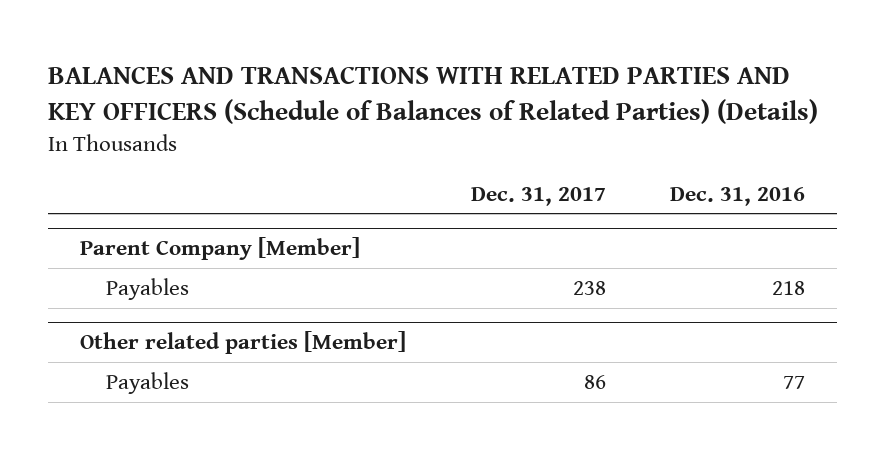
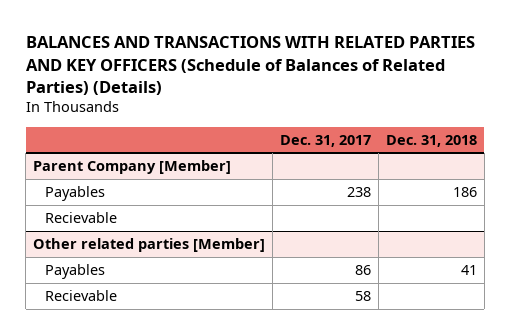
- | Dec. 31, 2017 | Dec. 31, 2016
+ | Dec. 31, 2017 | Dec. 31, 2018
@ Parent Company [Member]
+ Recievable
@ Other related parties [Member]
+ Recievable | 58 |

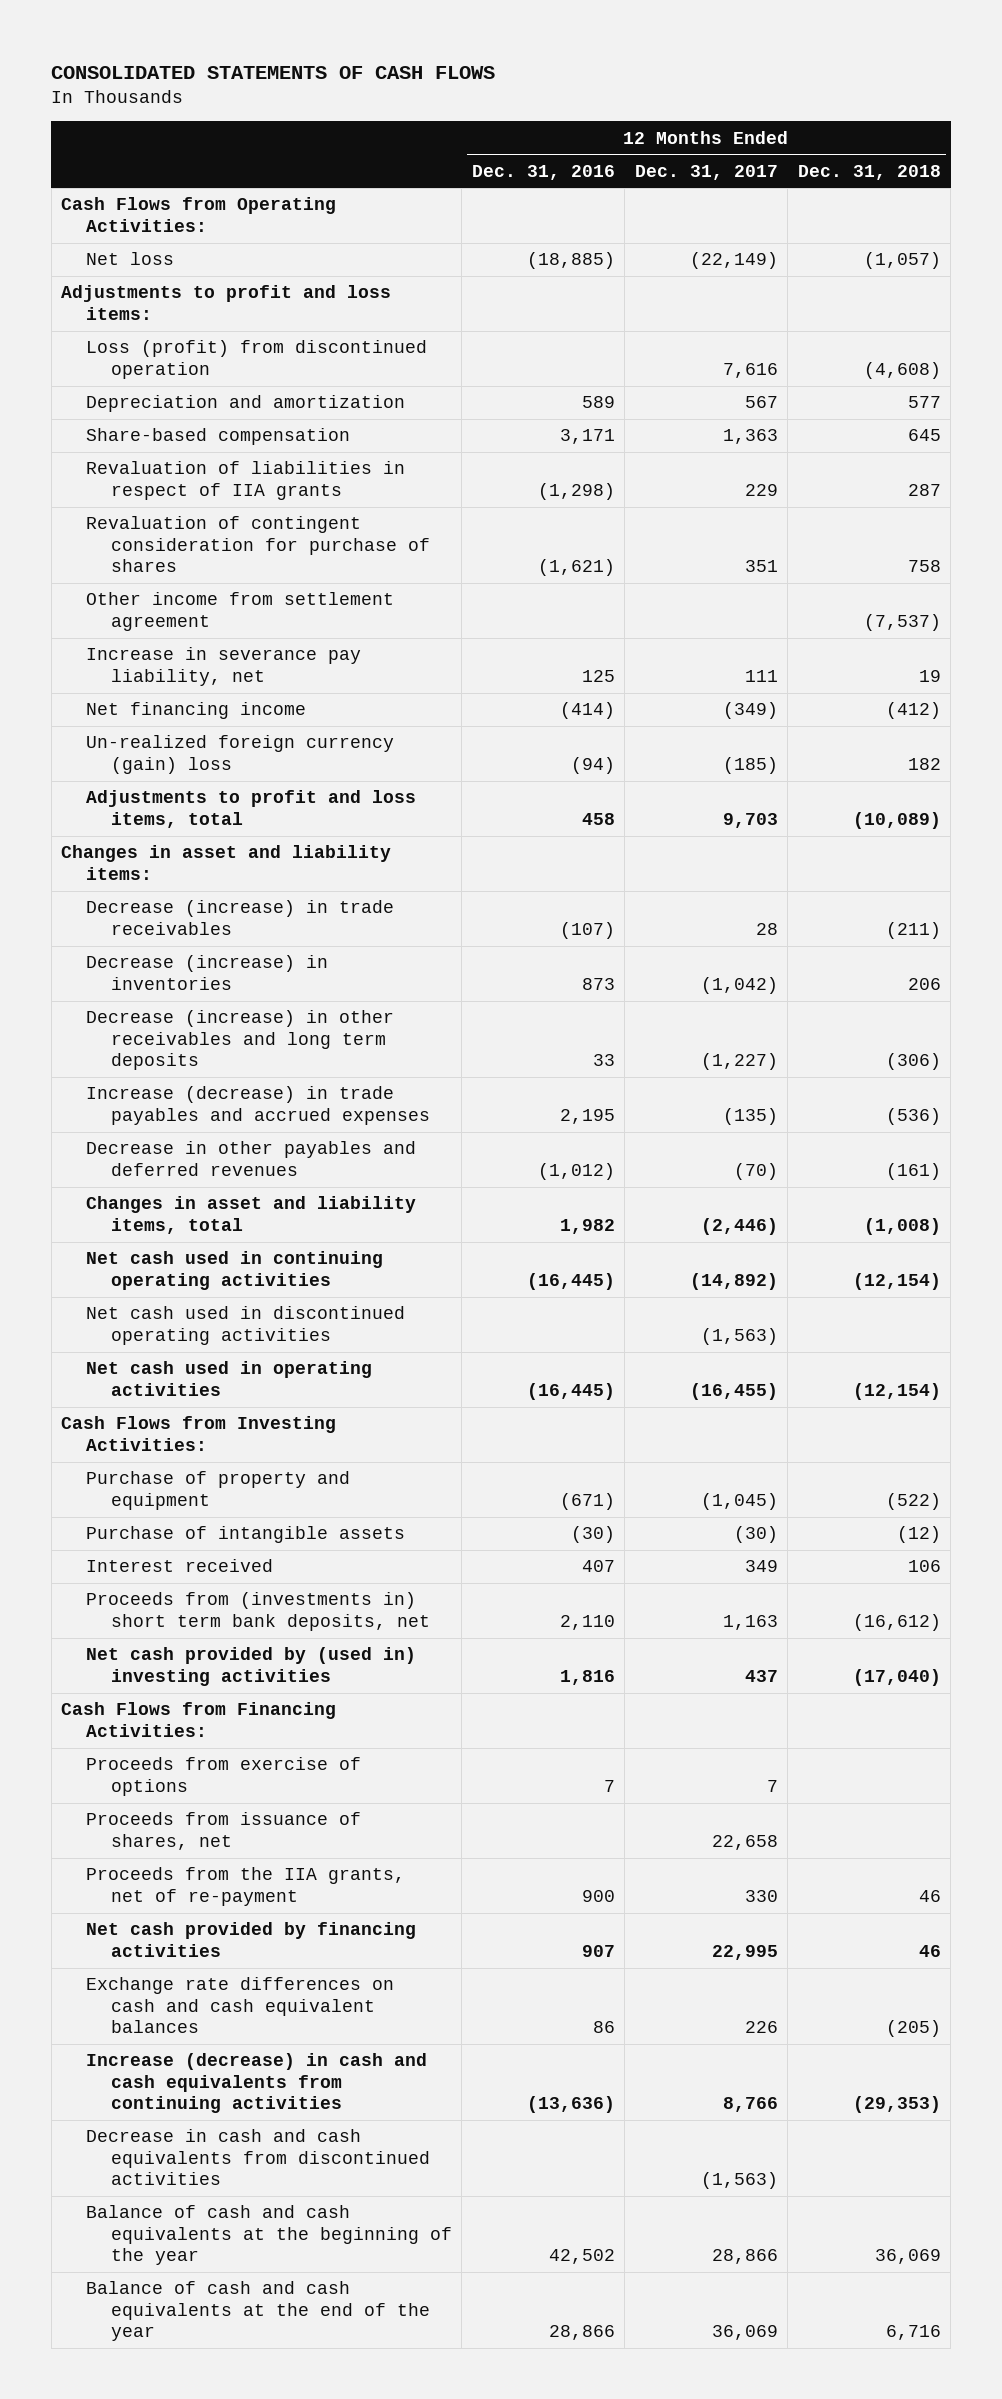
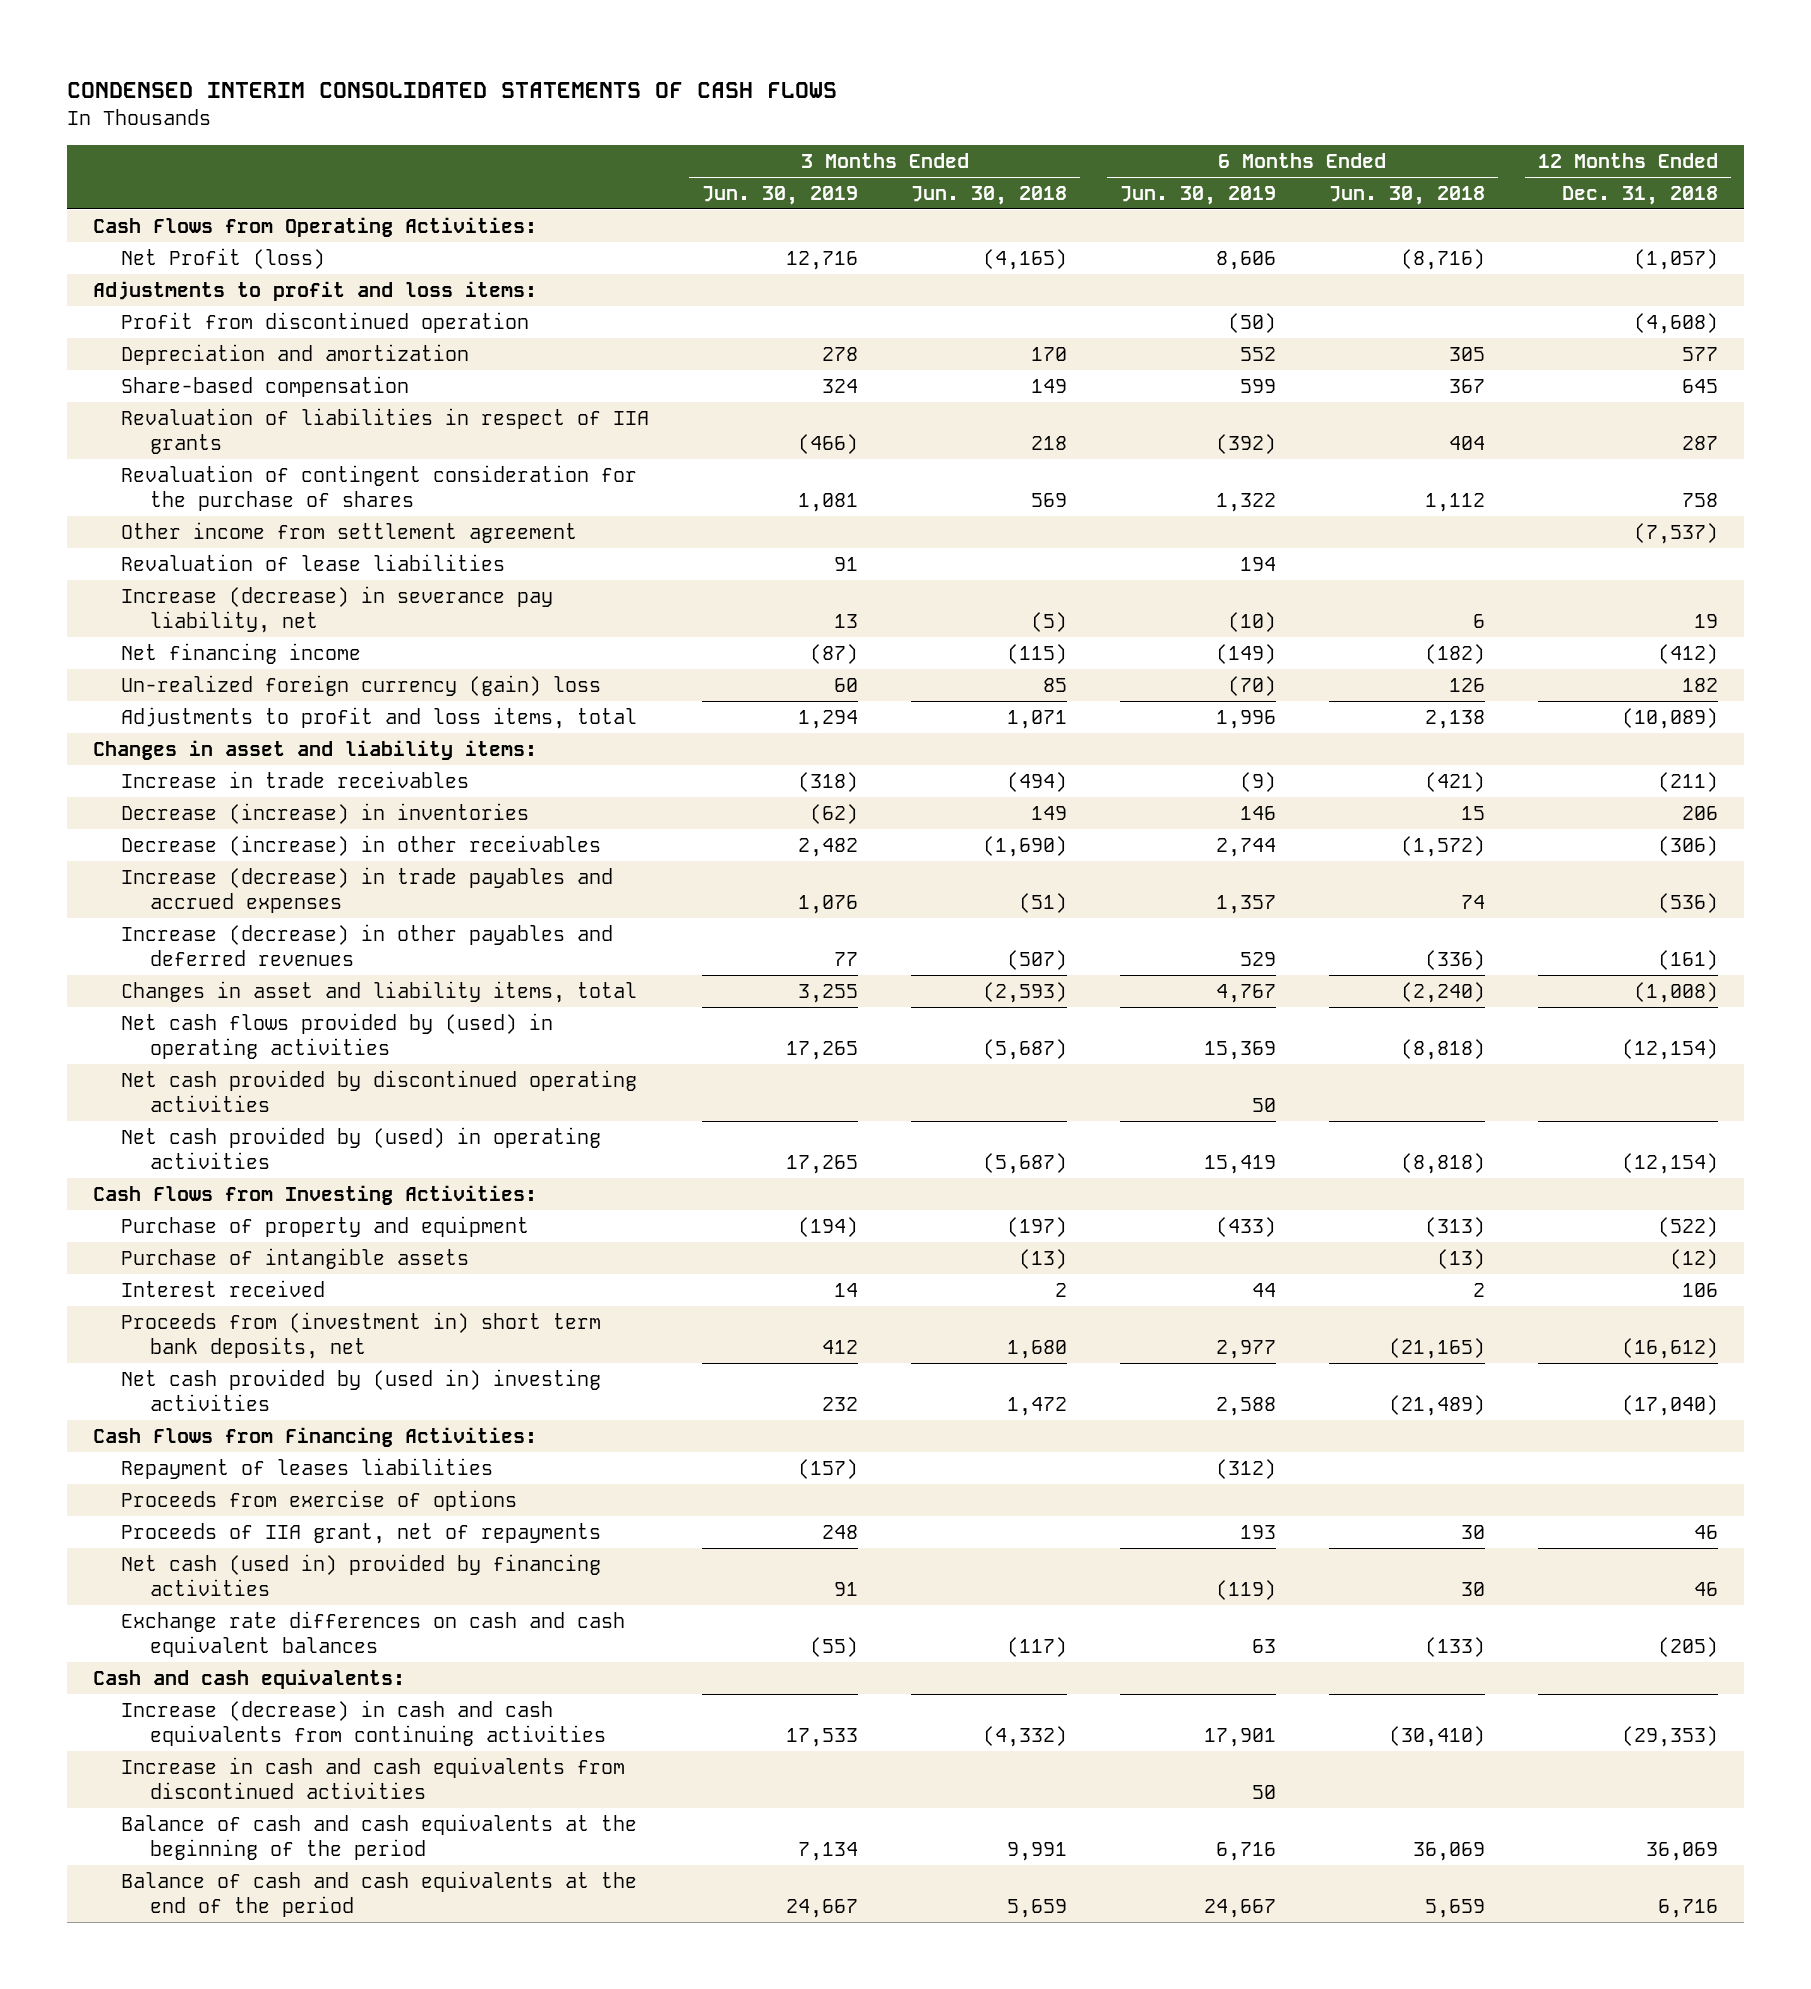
- CONSOLIDATED STATEMENTS OF CASH FLOWS
+ CONDENSED INTERIM CONSOLIDATED STATEMENTS OF CASH FLOWS
- | 12 Months Ended Dec. 31, 2016 | 12 Months Ended Dec. 31, 2017 | 12 Months Ended Dec. 31, 2018
+ | 3 Months Ended Jun. 30, 2019 | 3 Months Ended Jun. 30, 2018 | 6 Months Ended Jun. 30, 2019 | 6 Months Ended Jun. 30, 2018 | 12 Months Ended Dec. 31, 2018
- Net loss | (18,885) | (22,149) | (1,057)
+ Net Profit (loss) | 12,716 | (4,165) | 8,606 | (8,716) | (1,057)
- Loss (profit) from discontinued operation | | 7,616 | (4,608)
+ Profit from discontinued operation | | | (50) | | (4,608)
- Revaluation of contingent consideration for purchase of shares | (1,621) | 351 | 758
+ Revaluation of contingent consideration for the purchase of shares | 1,081 | 569 | 1,322 | 1,112 | 758
- Increase in severance pay liability, net | 125 | 111 | 19
+ Revaluation of lease liabilities | 91 | | 194 | |
+ Increase (decrease) in severance pay liability, net | 13 | (5) | (10) | 6 | 19
- Decrease (increase) in trade receivables | (107) | 28 | (211)
+ Increase in trade receivables | (318) | (494) | (9) | (421) | (211)
- Decrease (increase) in other receivables and long term deposits | 33 | (1,227) | (306)
+ Decrease (increase) in other receivables | 2,482 | (1,690) | 2,744 | (1,572) | (306)
- Decrease in other payables and deferred revenues | (1,012) | (70) | (161)
+ Increase (decrease) in other payables and deferred revenues | 77 | (507) | 529 | (336) | (161)
- Net cash used in continuing operating activities | (16,445) | (14,892) | (12,154)
- Net cash used in discontinued operating activities | | (1,563) |
- Net cash used in operating activities | (16,445) | (16,455) | (12,154)
+ Net cash flows provided by (used) in operating activities | 17,265 | (5,687) | 15,369 | (8,818) | (12,154)
+ Net cash provided by discontinued operating activities | | | 50 | |
+ Net cash provided by (used) in operating activities | 17,265 | (5,687) | 15,419 | (8,818) | (12,154)
- Proceeds from (investments in) short term bank deposits, net | 2,110 | 1,163 | (16,612)
+ Proceeds from (investment in) short term bank deposits, net | 412 | 1,680 | 2,977 | (21,165) | (16,612)
+ Repayment of leases liabilities | (157) | | (312) | |
- Proceeds from issuance of shares, net | | 22,658 |
- Proceeds from the IIA grants, net of re-payment | 900 | 330 | 46
- Net cash provided by financing activities | 907 | 22,995 | 46
+ Proceeds of IIA grant, net of repayments | 248 | | 193 | 30 | 46
+ Net cash (used in) provided by financing activities | 91 | | (119) | 30 | 46
+ Cash and cash equivalents:
- Decrease in cash and cash equivalents from discontinued activities | | (1,563) |
- Balance of cash and cash equivalents at the beginning of the year | 42,502 | 28,866 | 36,069
- Balance of cash and cash equivalents at the end of the year | 28,866 | 36,069 | 6,716
+ Increase in cash and cash equivalents from discontinued activities | | | 50 | |
+ Balance of cash and cash equivalents at the beginning of the period | 7,134 | 9,991 | 6,716 | 36,069 | 36,069
+ Balance of cash and cash equivalents at the end of the period | 24,667 | 5,659 | 24,667 | 5,659 | 6,716

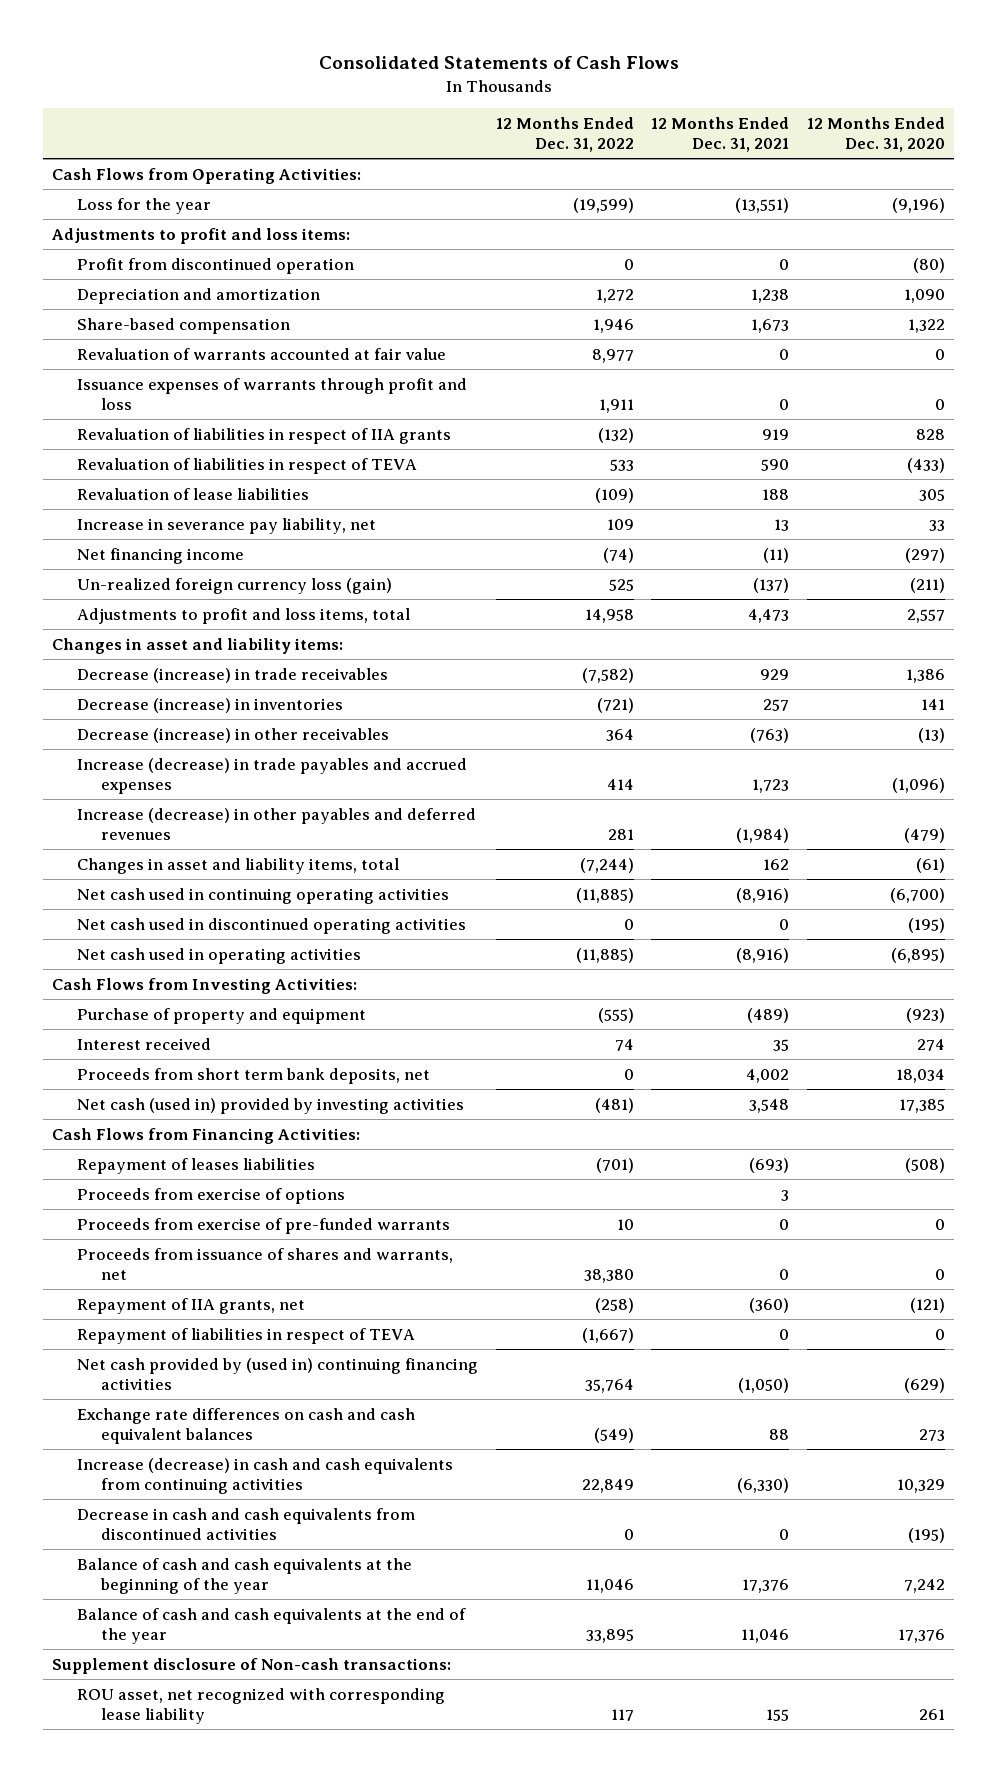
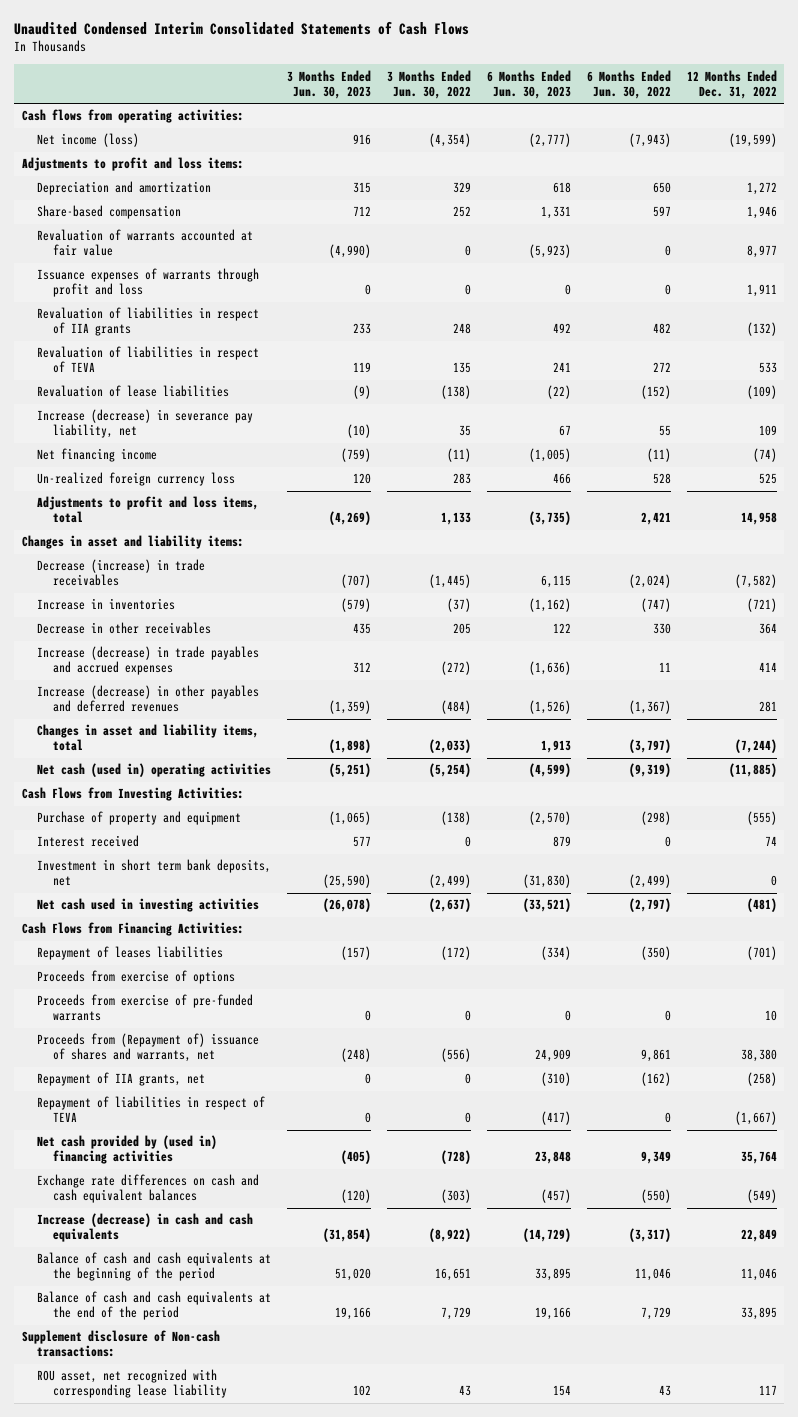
- Consolidated Statements of Cash Flows
+ Unaudited Condensed Interim Consolidated Statements of Cash Flows
- | 12 Months Ended Dec. 31, 2022 | 12 Months Ended Dec. 31, 2021 | 12 Months Ended Dec. 31, 2020
+ | 3 Months Ended Jun. 30, 2023 | 3 Months Ended Jun. 30, 2022 | 6 Months Ended Jun. 30, 2023 | 6 Months Ended Jun. 30, 2022 | 12 Months Ended Dec. 31, 2022
- Cash Flows from Operating Activities:
- Loss for the year | (19,599) | (13,551) | (9,196)
+ Cash flows from operating activities:
+ Net income (loss) | 916 | (4,354) | (2,777) | (7,943) | (19,599)
- Profit from discontinued operation | 0 | 0 | (80)
- Increase in severance pay liability, net | 109 | 13 | 33
+ Increase (decrease) in severance pay liability, net | (10) | 35 | 67 | 55 | 109
- Un-realized foreign currency loss (gain) | 525 | (137) | (211)
+ Un-realized foreign currency loss | 120 | 283 | 466 | 528 | 525
- Decrease (increase) in inventories | (721) | 257 | 141
- Decrease (increase) in other receivables | 364 | (763) | (13)
+ Increase in inventories | (579) | (37) | (1,162) | (747) | (721)
+ Decrease in other receivables | 435 | 205 | 122 | 330 | 364
- Net cash used in continuing operating activities | (11,885) | (8,916) | (6,700)
- Net cash used in discontinued operating activities | 0 | 0 | (195)
- Net cash used in operating activities | (11,885) | (8,916) | (6,895)
+ Net cash (used in) operating activities | (5,251) | (5,254) | (4,599) | (9,319) | (11,885)
- Proceeds from short term bank deposits, net | 0 | 4,002 | 18,034
- Net cash (used in) provided by investing activities | (481) | 3,548 | 17,385
+ Investment in short term bank deposits, net | (25,590) | (2,499) | (31,830) | (2,499) | 0
+ Net cash used in investing activities | (26,078) | (2,637) | (33,521) | (2,797) | (481)
- Proceeds from issuance of shares and warrants, net | 38,380 | 0 | 0
+ Proceeds from (Repayment of) issuance of shares and warrants, net | (248) | (556) | 24,909 | 9,861 | 38,380
- Net cash provided by (used in) continuing financing activities | 35,764 | (1,050) | (629)
+ Net cash provided by (used in) financing activities | (405) | (728) | 23,848 | 9,349 | 35,764
- Increase (decrease) in cash and cash equivalents from continuing activities | 22,849 | (6,330) | 10,329
- Decrease in cash and cash equivalents from discontinued activities | 0 | 0 | (195)
- Balance of cash and cash equivalents at the beginning of the year | 11,046 | 17,376 | 7,242
- Balance of cash and cash equivalents at the end of the year | 33,895 | 11,046 | 17,376
+ Increase (decrease) in cash and cash equivalents | (31,854) | (8,922) | (14,729) | (3,317) | 22,849
+ Balance of cash and cash equivalents at the beginning of the period | 51,020 | 16,651 | 33,895 | 11,046 | 11,046
+ Balance of cash and cash equivalents at the end of the period | 19,166 | 7,729 | 19,166 | 7,729 | 33,895

